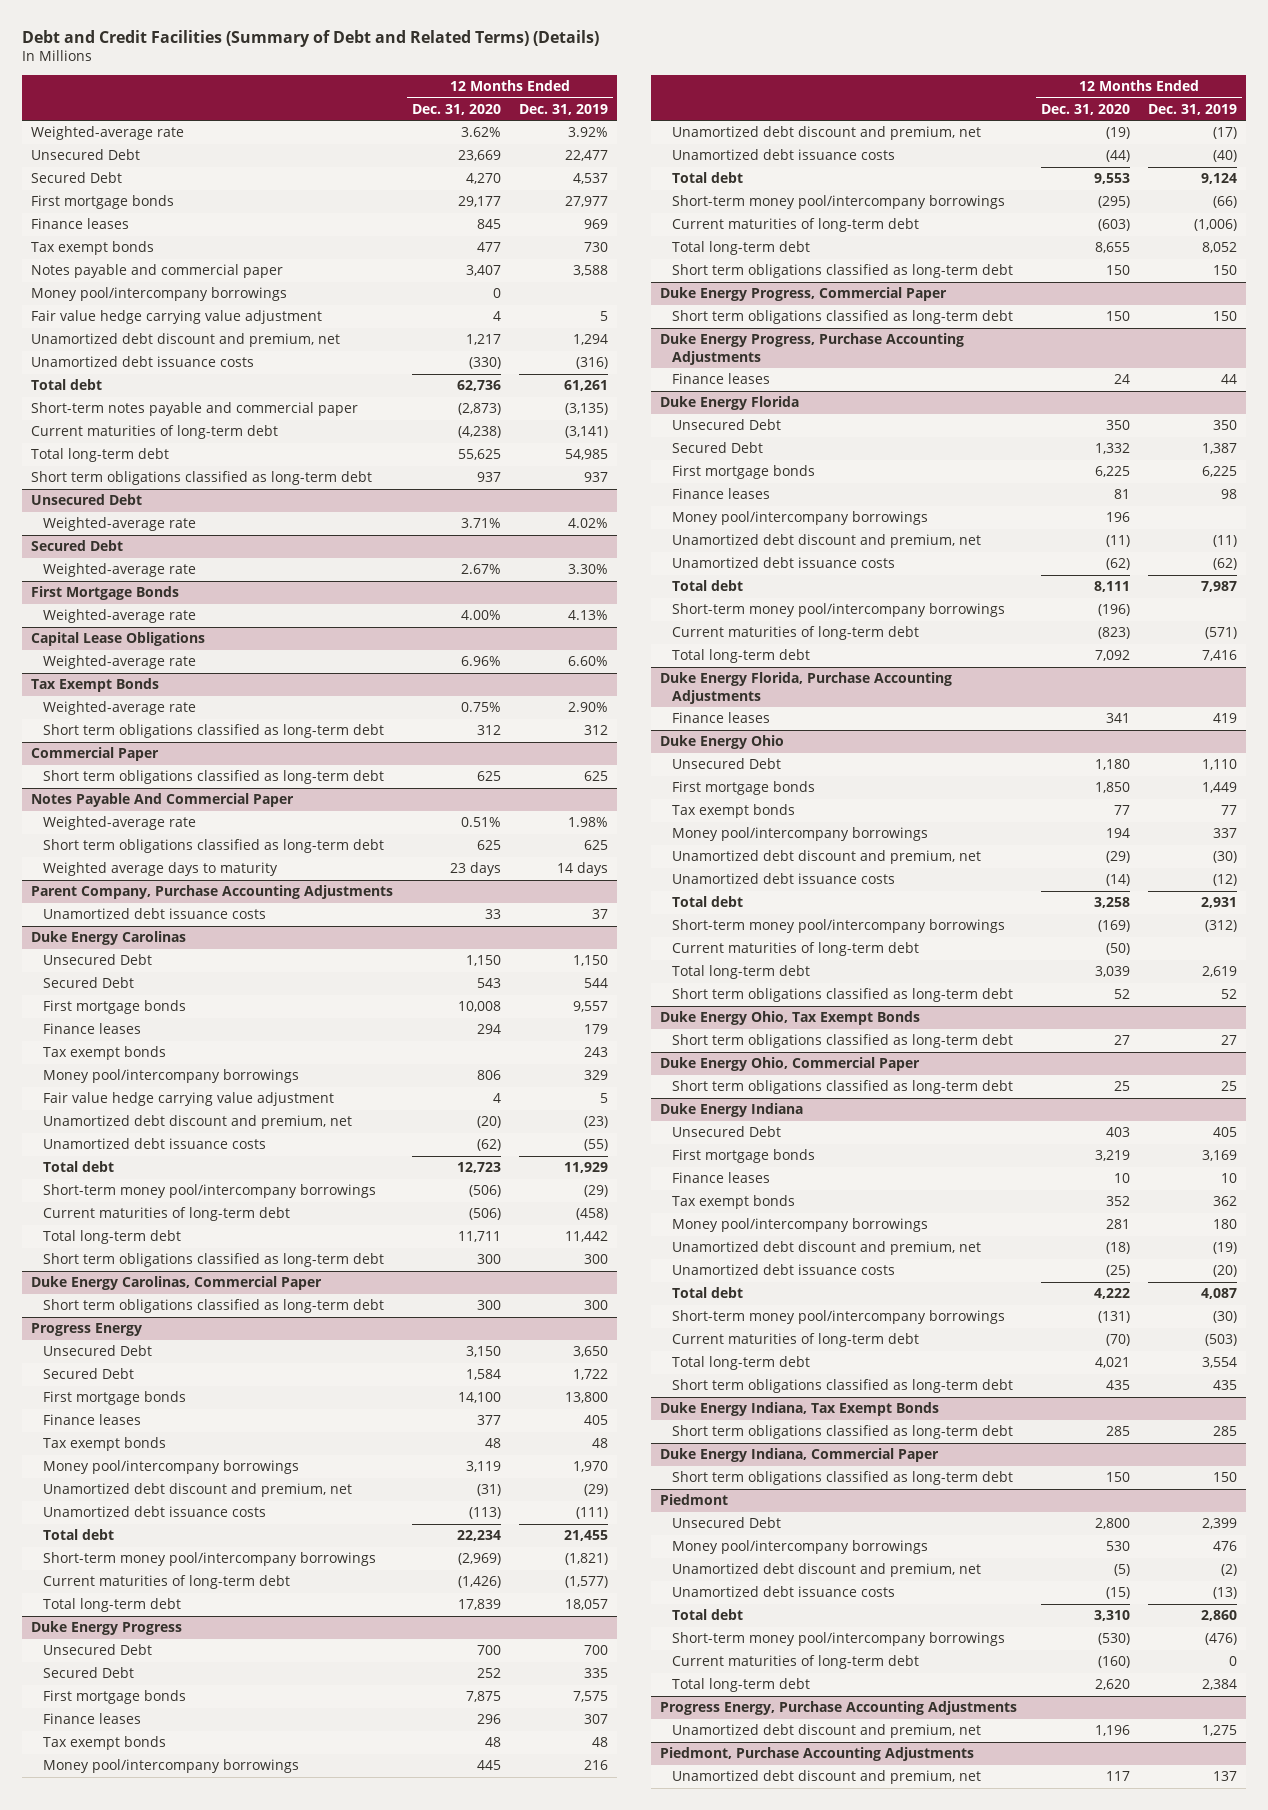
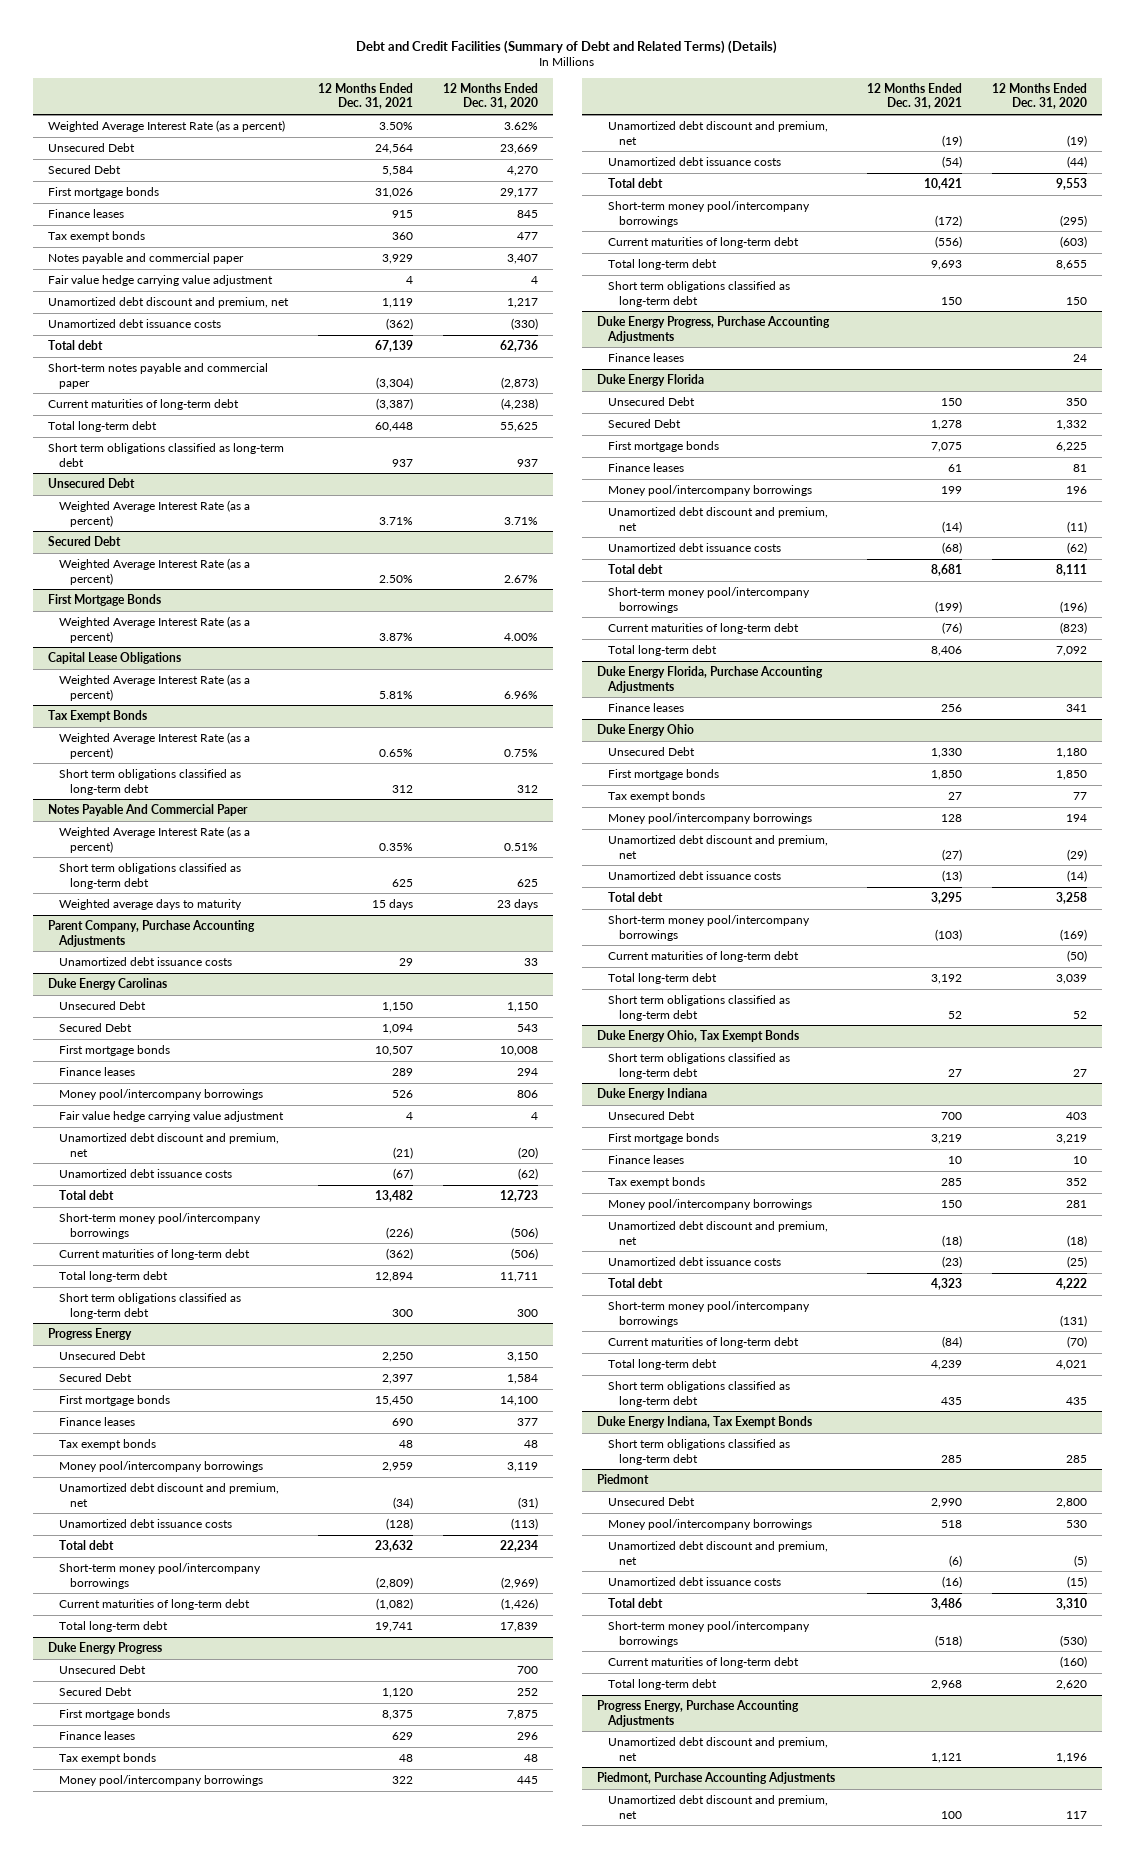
- | 12 Months Ended Dec. 31, 2020 | 12 Months Ended Dec. 31, 2019
+ | 12 Months Ended Dec. 31, 2021 | 12 Months Ended Dec. 31, 2020
- Weighted-average rate | 3.62% | 3.92%
+ Weighted Average Interest Rate (as a percent) | 3.50% | 3.62%
- Money pool/intercompany borrowings | 0 |
@ Unsecured Debt
- Weighted-average rate | 3.71% | 4.02%
+ Weighted Average Interest Rate (as a percent) | 3.71% | 3.71%
@ Secured Debt
- Weighted-average rate | 2.67% | 3.30%
+ Weighted Average Interest Rate (as a percent) | 2.50% | 2.67%
@ First Mortgage Bonds
- Weighted-average rate | 4.00% | 4.13%
+ Weighted Average Interest Rate (as a percent) | 3.87% | 4.00%
@ Capital Lease Obligations
- Weighted-average rate | 6.96% | 6.60%
+ Weighted Average Interest Rate (as a percent) | 5.81% | 6.96%
@ Tax Exempt Bonds
- Weighted-average rate | 0.75% | 2.90%
+ Weighted Average Interest Rate (as a percent) | 0.65% | 0.75%
- Commercial Paper
- Short term obligations classified as long-term debt | 625 | 625
@ Notes Payable And Commercial Paper
- Weighted-average rate | 0.51% | 1.98%
+ Weighted Average Interest Rate (as a percent) | 0.35% | 0.51%
@ Duke Energy Carolinas
- Tax exempt bonds | | 243
- Duke Energy Carolinas, Commercial Paper
- Short term obligations classified as long-term debt | 300 | 300
- Duke Energy Progress, Commercial Paper
- Short term obligations classified as long-term debt | 150 | 150
- Duke Energy Ohio, Commercial Paper
- Short term obligations classified as long-term debt | 25 | 25
- Duke Energy Indiana, Commercial Paper
- Short term obligations classified as long-term debt | 150 | 150

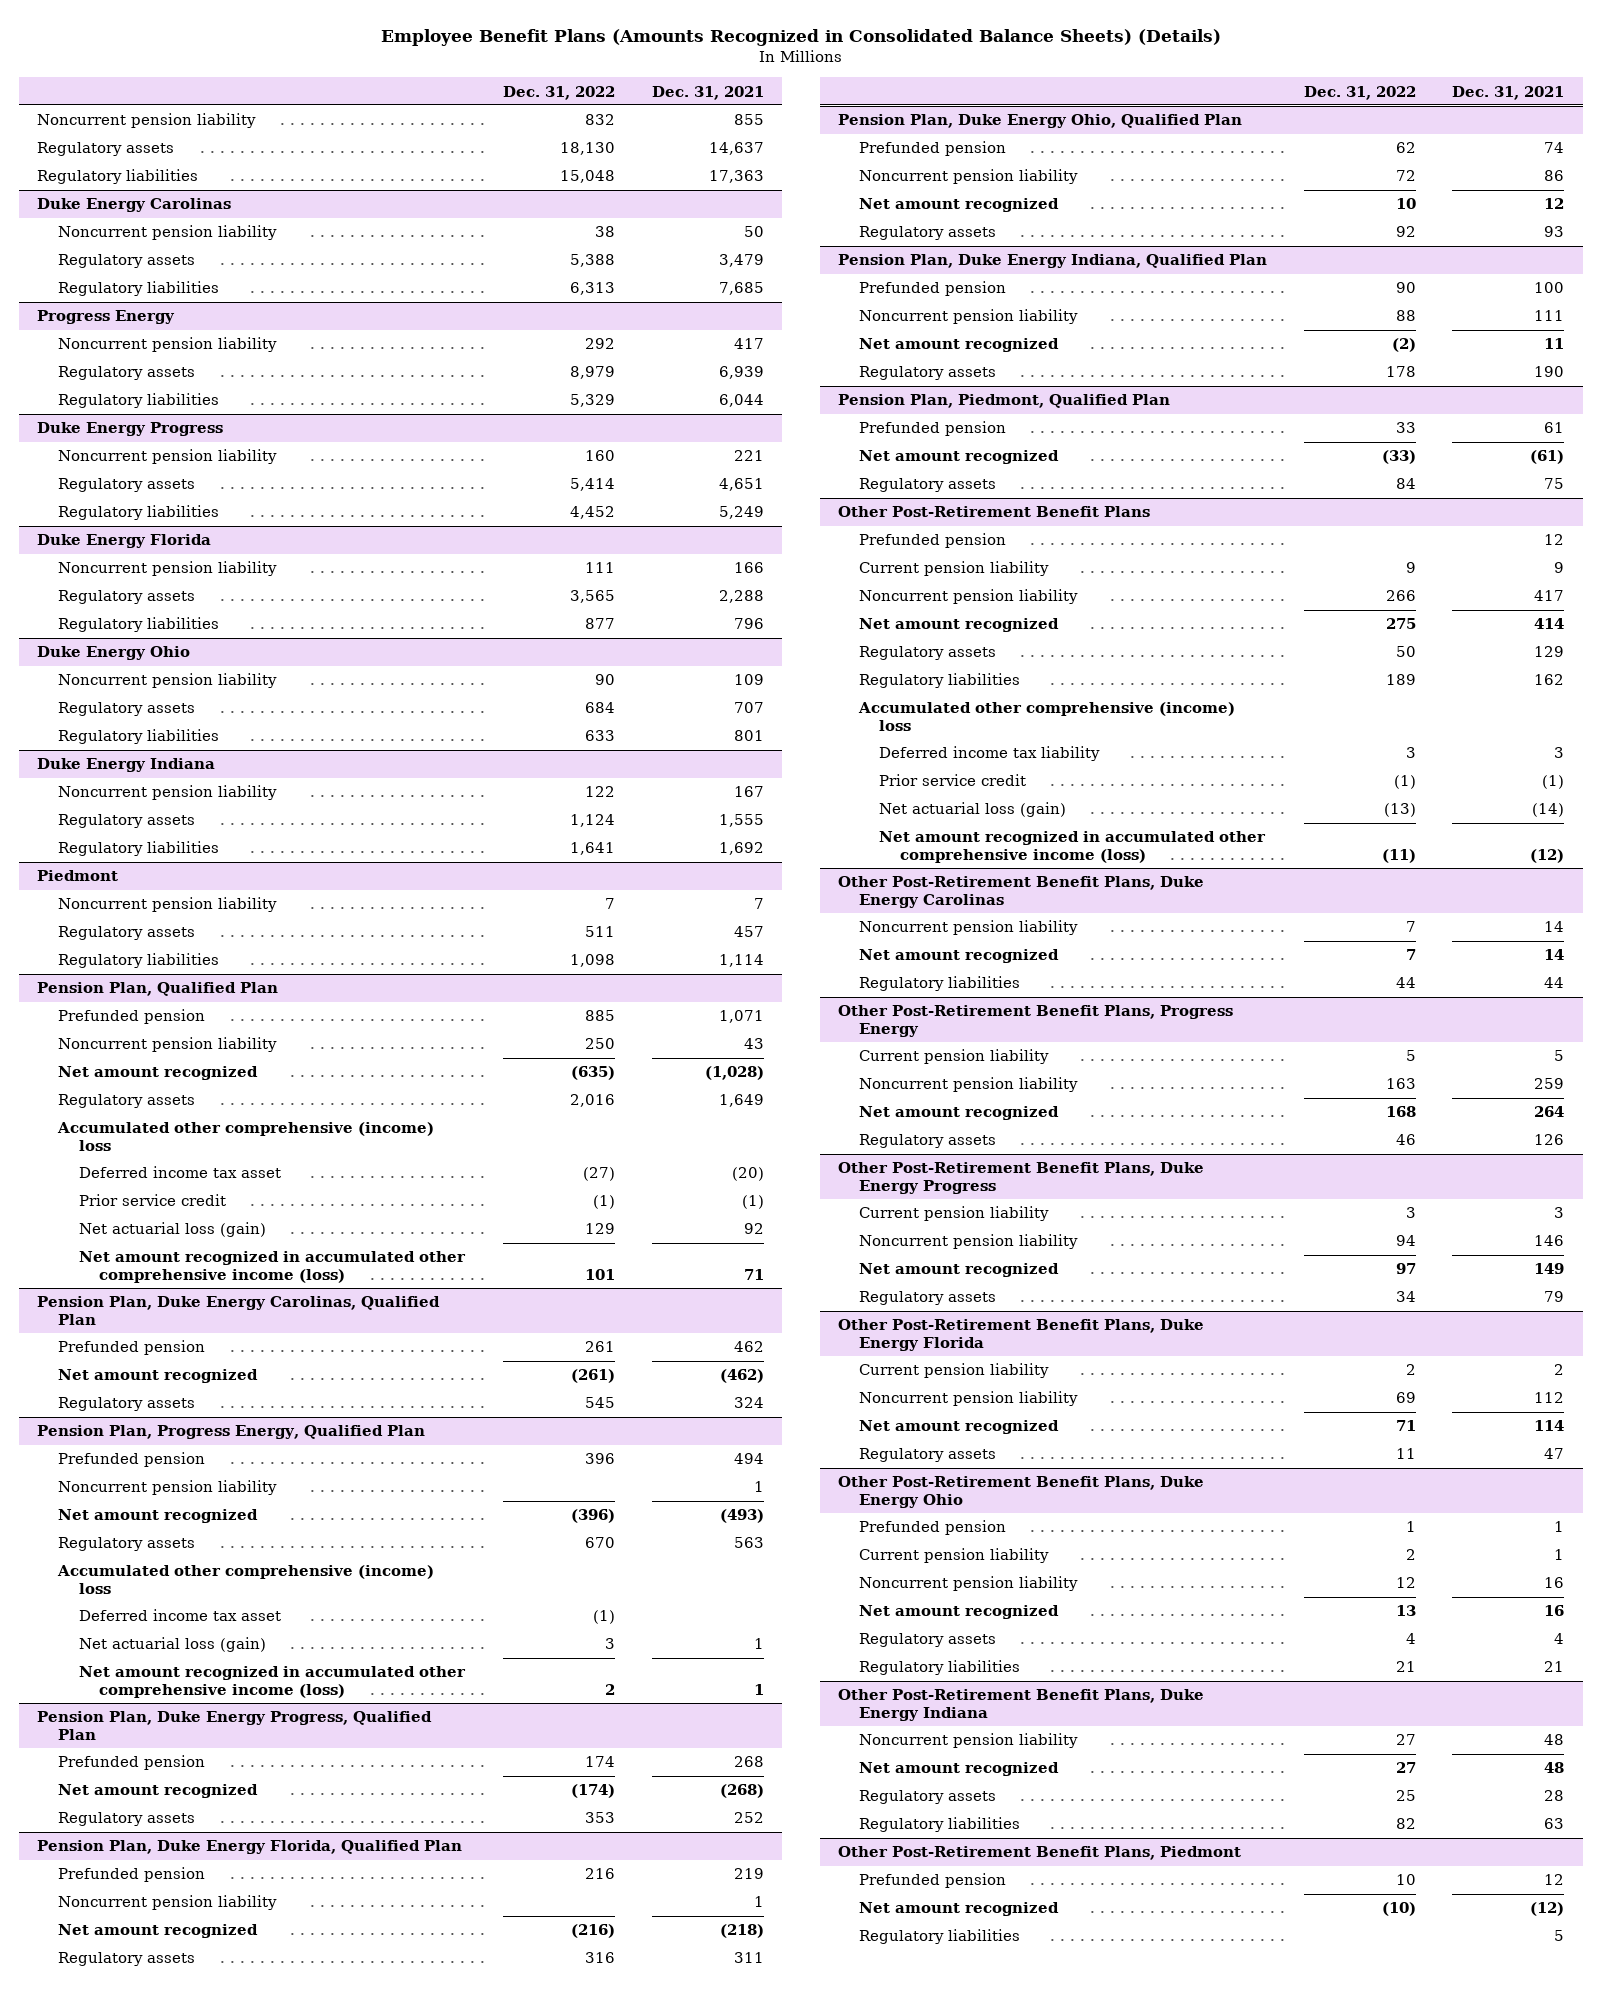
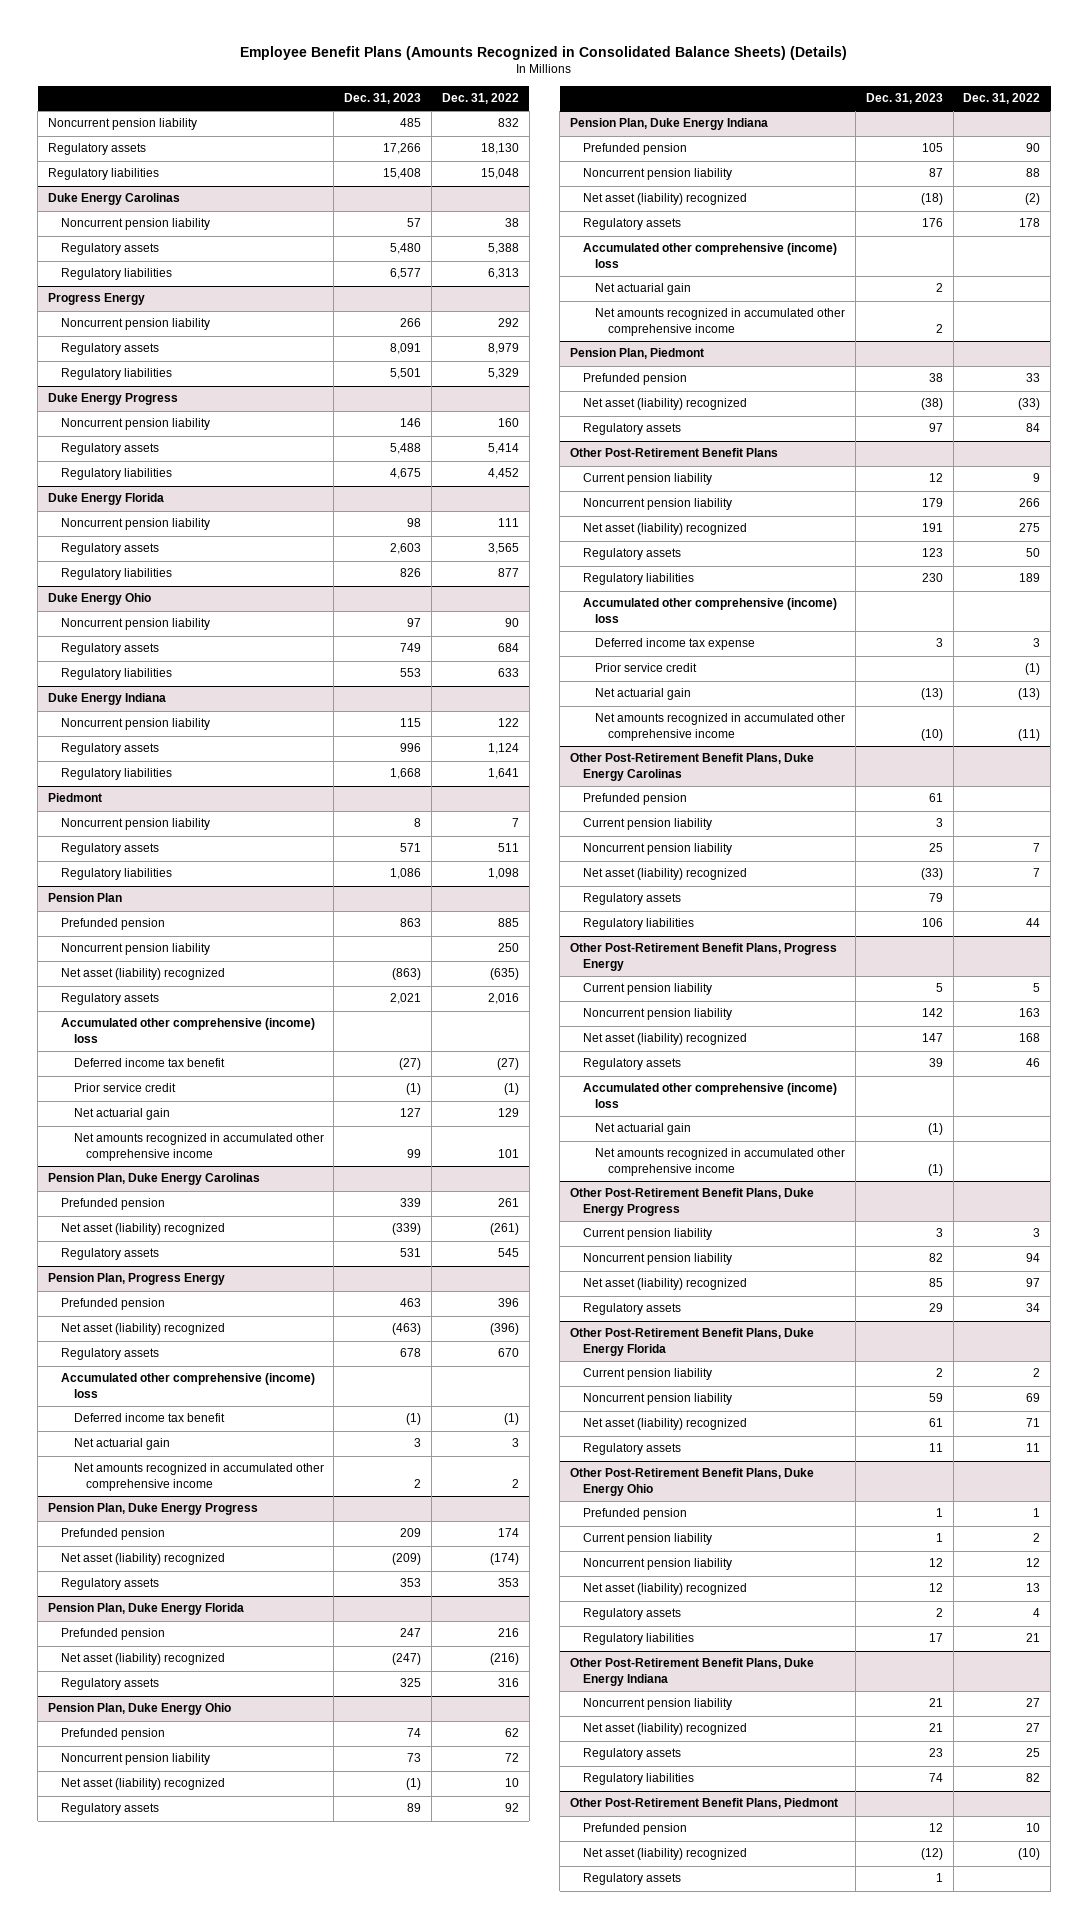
- | Dec. 31, 2022 | Dec. 31, 2021
+ | Dec. 31, 2023 | Dec. 31, 2022
- Pension Plan, Qualified Plan
+ Pension Plan
- Net amount recognized | (635) | (1,028)
+ Net asset (liability) recognized | (863) | (635)
- Deferred income tax asset | (27) | (20)
+ Deferred income tax benefit | (27) | (27)
- Net actuarial loss (gain) | 129 | 92
- Net amount recognized in accumulated other comprehensive income (loss) | 101 | 71
- Pension Plan, Duke Energy Carolinas, Qualified Plan
+ Net actuarial gain | 127 | 129
+ Net amounts recognized in accumulated other comprehensive income | 99 | 101
+ Pension Plan, Duke Energy Carolinas
- Net amount recognized | (261) | (462)
+ Net asset (liability) recognized | (339) | (261)
- Pension Plan, Progress Energy, Qualified Plan
+ Pension Plan, Progress Energy
- Noncurrent pension liability | | 1
- Net amount recognized | (396) | (493)
+ Net asset (liability) recognized | (463) | (396)
- Deferred income tax asset | (1) |
- Net actuarial loss (gain) | 3 | 1
- Net amount recognized in accumulated other comprehensive income (loss) | 2 | 1
- Pension Plan, Duke Energy Progress, Qualified Plan
+ Deferred income tax benefit | (1) | (1)
+ Net actuarial gain | 3 | 3
+ Net amounts recognized in accumulated other comprehensive income | 2 | 2
+ Pension Plan, Duke Energy Progress
- Net amount recognized | (174) | (268)
+ Net asset (liability) recognized | (209) | (174)
- Pension Plan, Duke Energy Florida, Qualified Plan
+ Pension Plan, Duke Energy Florida
- Noncurrent pension liability | | 1
- Net amount recognized | (216) | (218)
+ Net asset (liability) recognized | (247) | (216)
- Pension Plan, Duke Energy Ohio, Qualified Plan
+ Pension Plan, Duke Energy Ohio
- Net amount recognized | 10 | 12
+ Net asset (liability) recognized | (1) | 10
- Pension Plan, Duke Energy Indiana, Qualified Plan
+ Pension Plan, Duke Energy Indiana
- Net amount recognized | (2) | 11
+ Net asset (liability) recognized | (18) | (2)
- Pension Plan, Piedmont, Qualified Plan
+ Accumulated other comprehensive (income) loss
+ Net actuarial gain | 2 |
+ Net amounts recognized in accumulated other comprehensive income | 2 |
+ Pension Plan, Piedmont
- Net amount recognized | (33) | (61)
+ Net asset (liability) recognized | (38) | (33)
@ Other Post-Retirement Benefit Plans
- Prefunded pension | | 12
- Net amount recognized | 275 | 414
+ Net asset (liability) recognized | 191 | 275
- Deferred income tax liability | 3 | 3
+ Deferred income tax expense | 3 | 3
- Net actuarial loss (gain) | (13) | (14)
- Net amount recognized in accumulated other comprehensive income (loss) | (11) | (12)
+ Net actuarial gain | (13) | (13)
+ Net amounts recognized in accumulated other comprehensive income | (10) | (11)
@ Other Post-Retirement Benefit Plans, Duke Energy Carolinas
+ Prefunded pension | 61 |
+ Current pension liability | 3 |
- Net amount recognized | 7 | 14
+ Net asset (liability) recognized | (33) | 7
+ Regulatory assets | 79 |
@ Other Post-Retirement Benefit Plans, Progress Energy
- Net amount recognized | 168 | 264
+ Net asset (liability) recognized | 147 | 168
+ Accumulated other comprehensive (income) loss
+ Net actuarial gain | (1) |
+ Net amounts recognized in accumulated other comprehensive income | (1) |
@ Other Post-Retirement Benefit Plans, Duke Energy Progress
- Net amount recognized | 97 | 149
+ Net asset (liability) recognized | 85 | 97
@ Other Post-Retirement Benefit Plans, Duke Energy Florida
- Net amount recognized | 71 | 114
+ Net asset (liability) recognized | 61 | 71
@ Other Post-Retirement Benefit Plans, Duke Energy Ohio
- Net amount recognized | 13 | 16
+ Net asset (liability) recognized | 12 | 13
@ Other Post-Retirement Benefit Plans, Duke Energy Indiana
- Net amount recognized | 27 | 48
+ Net asset (liability) recognized | 21 | 27
@ Other Post-Retirement Benefit Plans, Piedmont
- Net amount recognized | (10) | (12)
- Regulatory liabilities | | 5
+ Net asset (liability) recognized | (12) | (10)
+ Regulatory assets | 1 |

